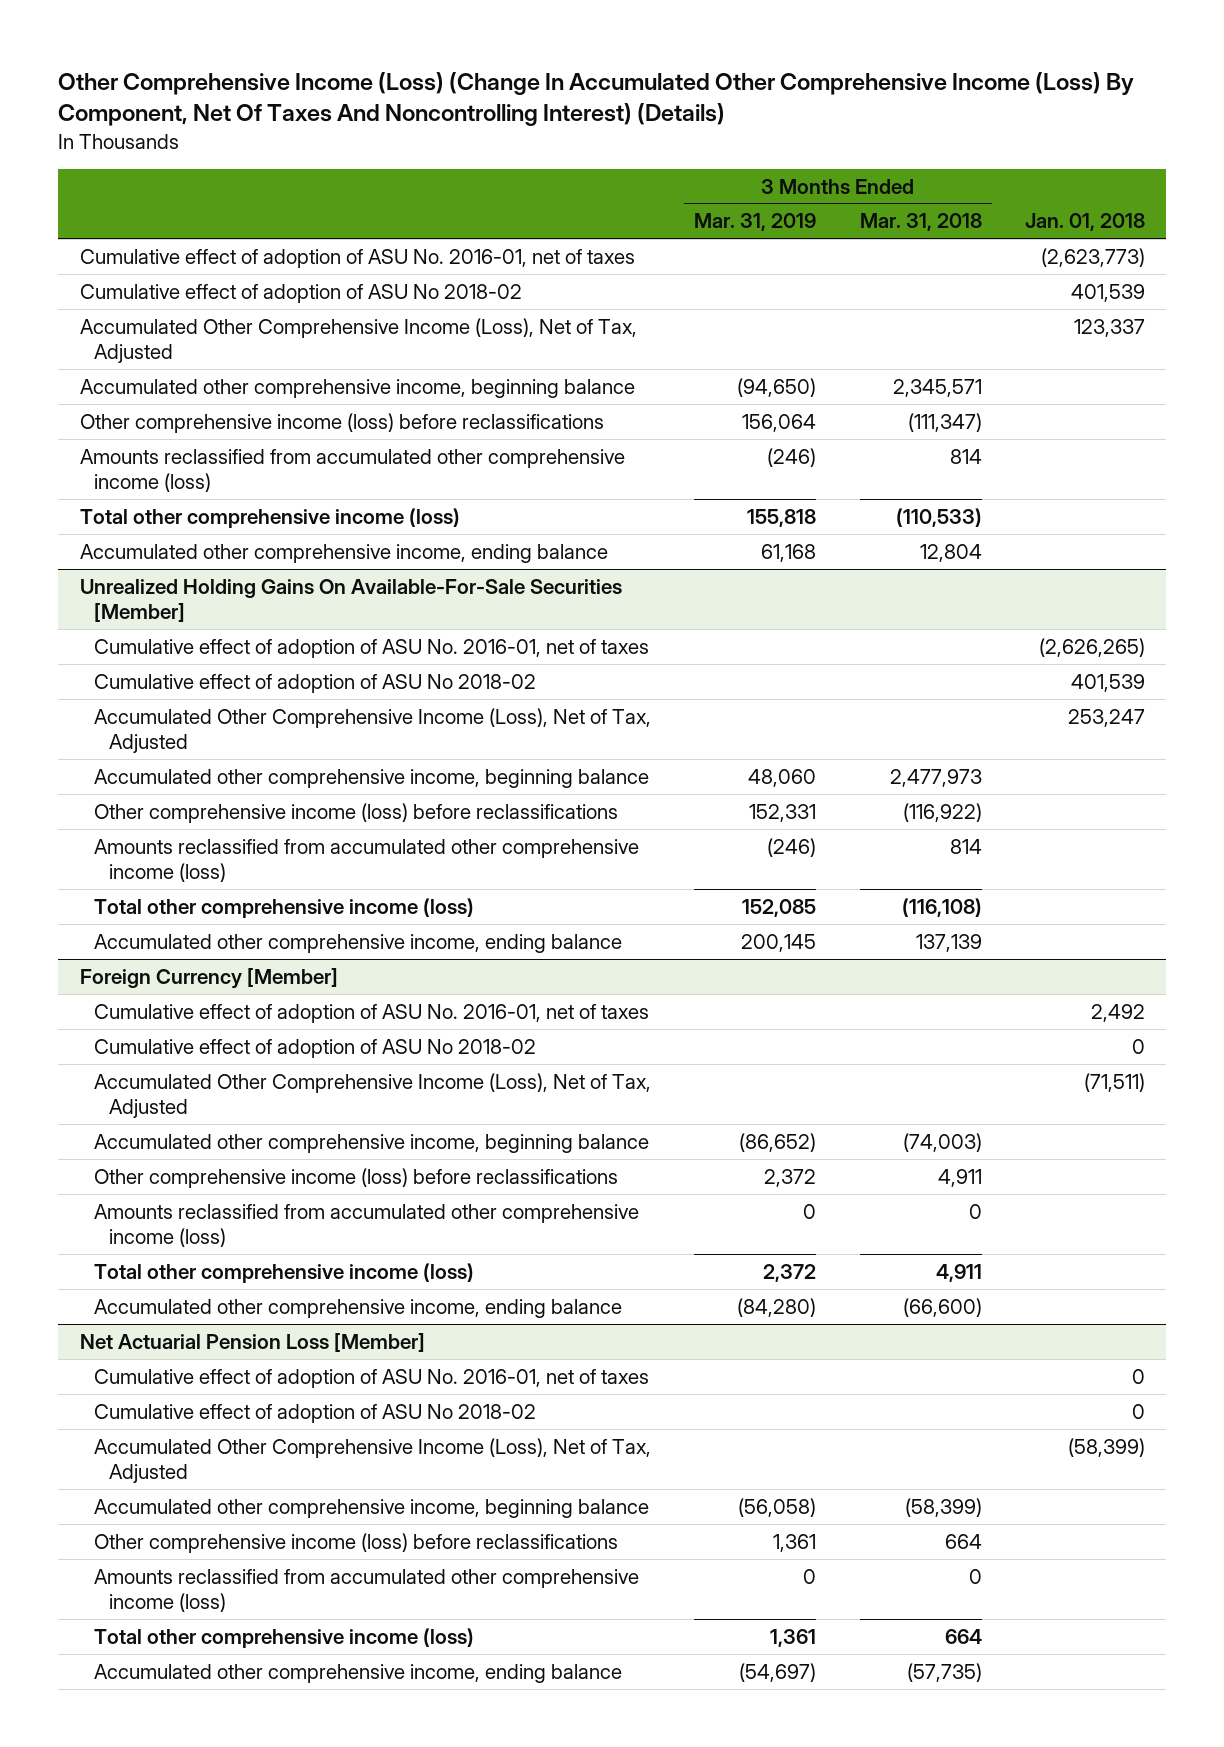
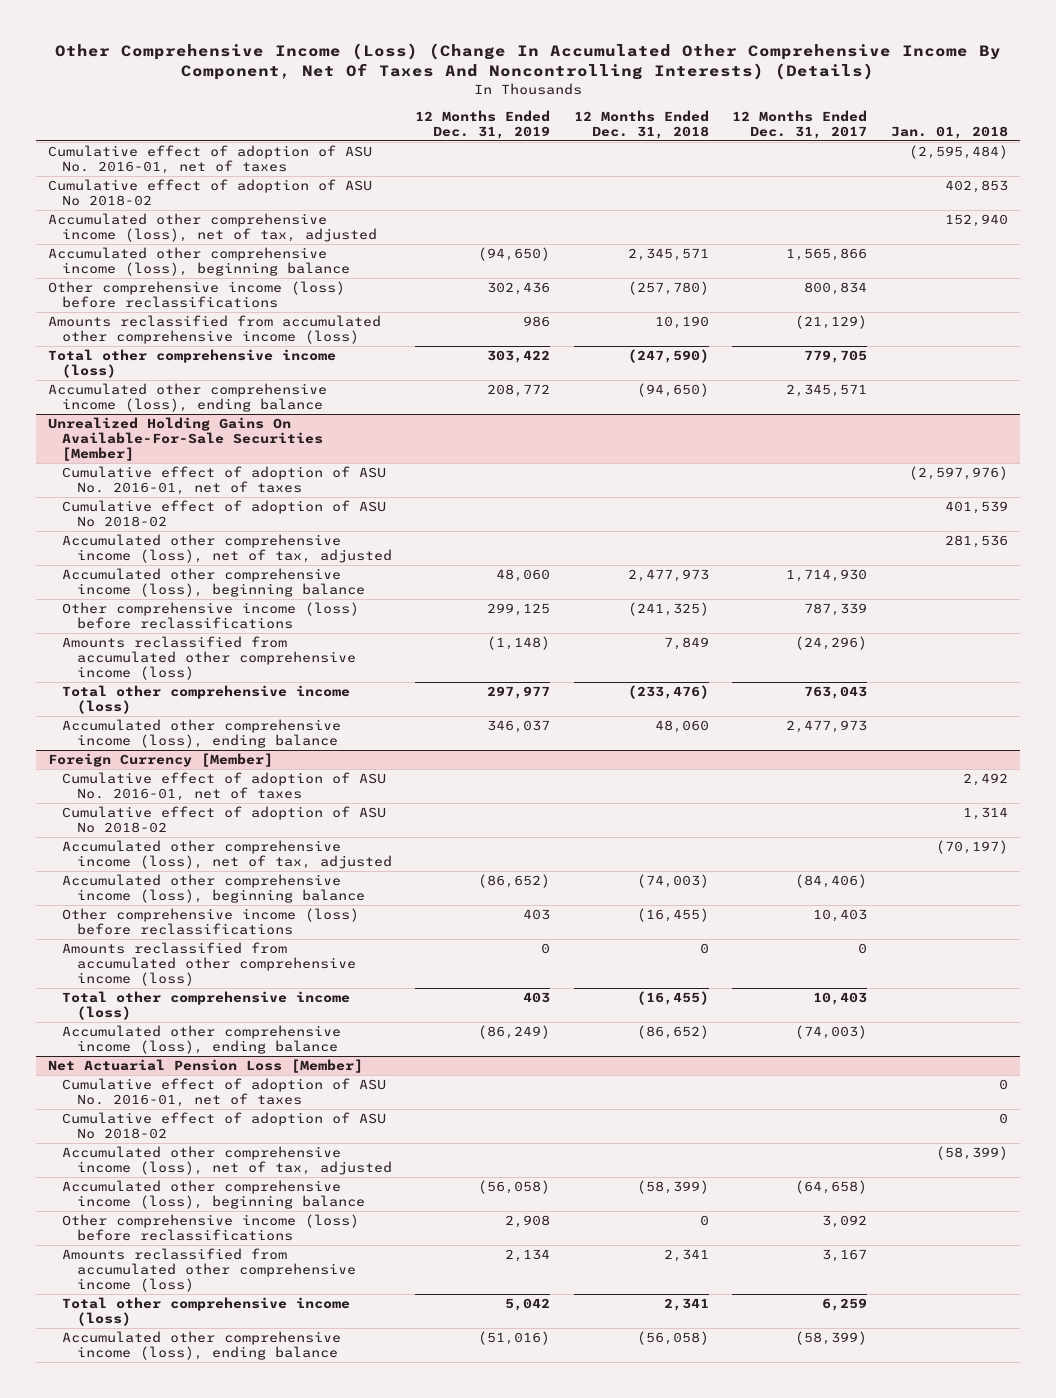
- Other Comprehensive Income (Loss) (Change In Accumulated Other Comprehensive Income (Loss) By Component, Net Of Taxes And Noncontrolling Interest) (Details)
+ Other Comprehensive Income (Loss) (Change In Accumulated Other Comprehensive Income By Component, Net Of Taxes And Noncontrolling Interests) (Details)
- | 3 Months Ended Mar. 31, 2019 | 3 Months Ended Mar. 31, 2018 | Jan. 01, 2018
+ | 12 Months Ended Dec. 31, 2019 | 12 Months Ended Dec. 31, 2018 | 12 Months Ended Dec. 31, 2017 | Jan. 01, 2018
- Cumulative effect of adoption of ASU No. 2016-01, net of taxes | | | (2,623,773)
- Cumulative effect of adoption of ASU No 2018-02 | | | 401,539
- Accumulated Other Comprehensive Income (Loss), Net of Tax, Adjusted | | | 123,337
- Accumulated other comprehensive income, beginning balance | (94,650) | 2,345,571 |
+ Cumulative effect of adoption of ASU No. 2016-01, net of taxes | | | | (2,595,484)
+ Cumulative effect of adoption of ASU No 2018-02 | | | | 402,853
+ Accumulated other comprehensive income (loss), net of tax, adjusted | | | | 152,940
+ Accumulated other comprehensive income (loss), beginning balance | (94,650) | 2,345,571 | 1,565,866 |
- Accumulated other comprehensive income, ending balance | 61,168 | 12,804 |
+ Accumulated other comprehensive income (loss), ending balance | 208,772 | (94,650) | 2,345,571 |
@ Unrealized Holding Gains On Available-For-Sale Securities [Member]
- Cumulative effect of adoption of ASU No. 2016-01, net of taxes | | | (2,626,265)
+ Cumulative effect of adoption of ASU No. 2016-01, net of taxes | | | | (2,597,976)
- Accumulated Other Comprehensive Income (Loss), Net of Tax, Adjusted | | | 253,247
- Accumulated other comprehensive income, beginning balance | 48,060 | 2,477,973 |
+ Accumulated other comprehensive income (loss), net of tax, adjusted | | | | 281,536
+ Accumulated other comprehensive income (loss), beginning balance | 48,060 | 2,477,973 | 1,714,930 |
- Accumulated other comprehensive income, ending balance | 200,145 | 137,139 |
+ Accumulated other comprehensive income (loss), ending balance | 346,037 | 48,060 | 2,477,973 |
@ Foreign Currency [Member]
- Cumulative effect of adoption of ASU No 2018-02 | | | 0
- Accumulated Other Comprehensive Income (Loss), Net of Tax, Adjusted | | | (71,511)
- Accumulated other comprehensive income, beginning balance | (86,652) | (74,003) |
+ Cumulative effect of adoption of ASU No 2018-02 | | | | 1,314
+ Accumulated other comprehensive income (loss), net of tax, adjusted | | | | (70,197)
+ Accumulated other comprehensive income (loss), beginning balance | (86,652) | (74,003) | (84,406) |
- Accumulated other comprehensive income, ending balance | (84,280) | (66,600) |
+ Accumulated other comprehensive income (loss), ending balance | (86,249) | (86,652) | (74,003) |
@ Net Actuarial Pension Loss [Member]
- Accumulated Other Comprehensive Income (Loss), Net of Tax, Adjusted | | | (58,399)
- Accumulated other comprehensive income, beginning balance | (56,058) | (58,399) |
+ Accumulated other comprehensive income (loss), net of tax, adjusted | | | | (58,399)
+ Accumulated other comprehensive income (loss), beginning balance | (56,058) | (58,399) | (64,658) |
- Accumulated other comprehensive income, ending balance | (54,697) | (57,735) |
+ Accumulated other comprehensive income (loss), ending balance | (51,016) | (56,058) | (58,399) |

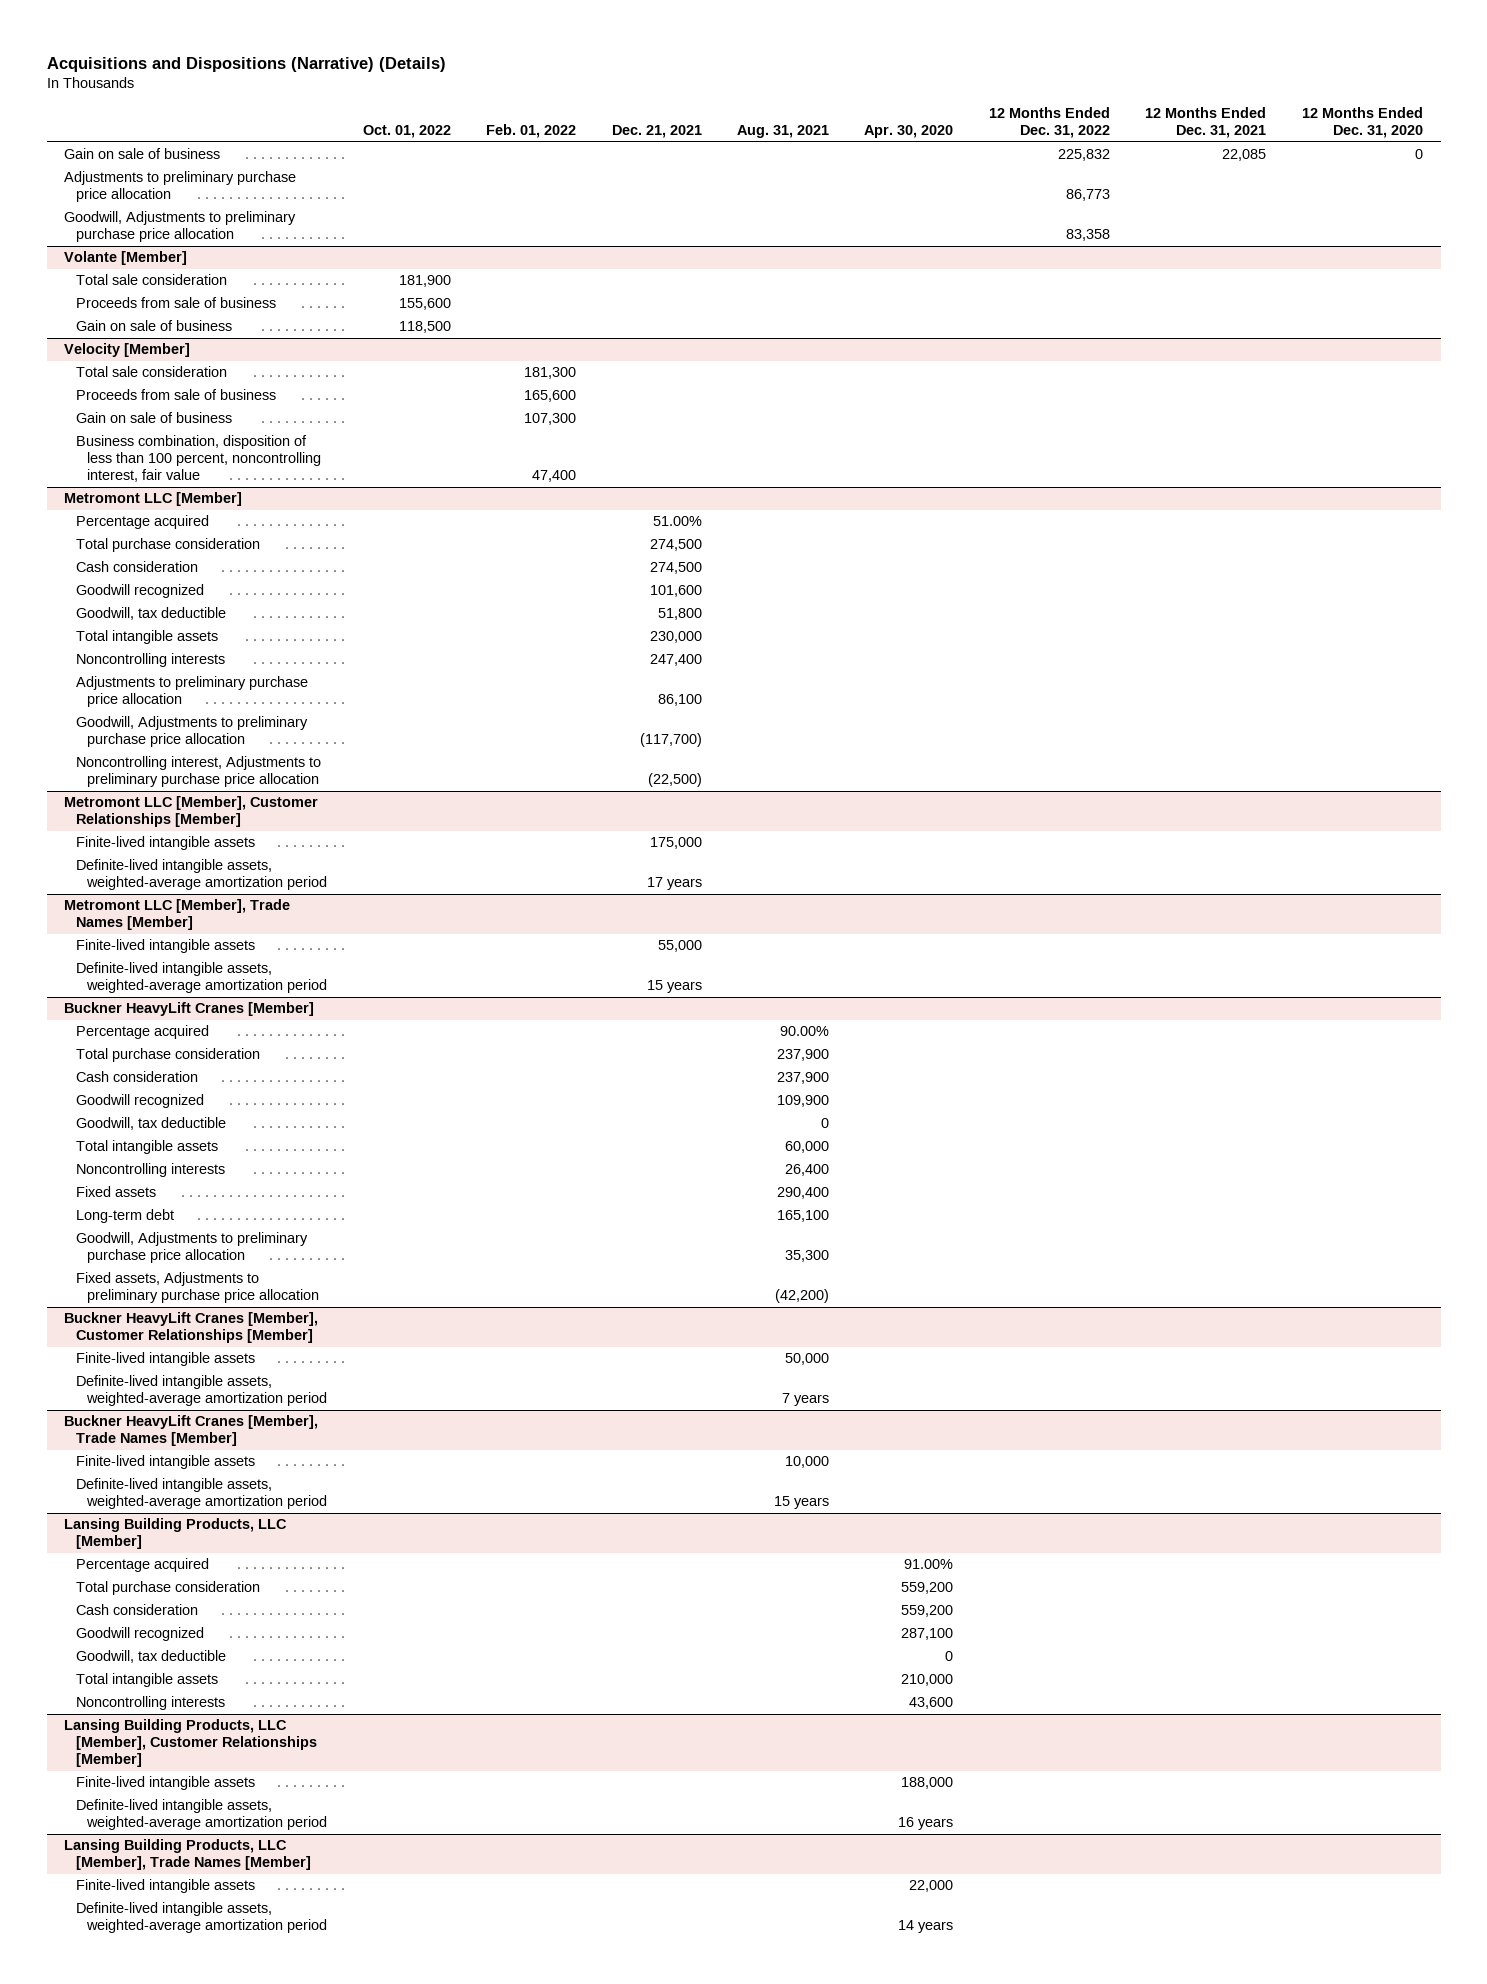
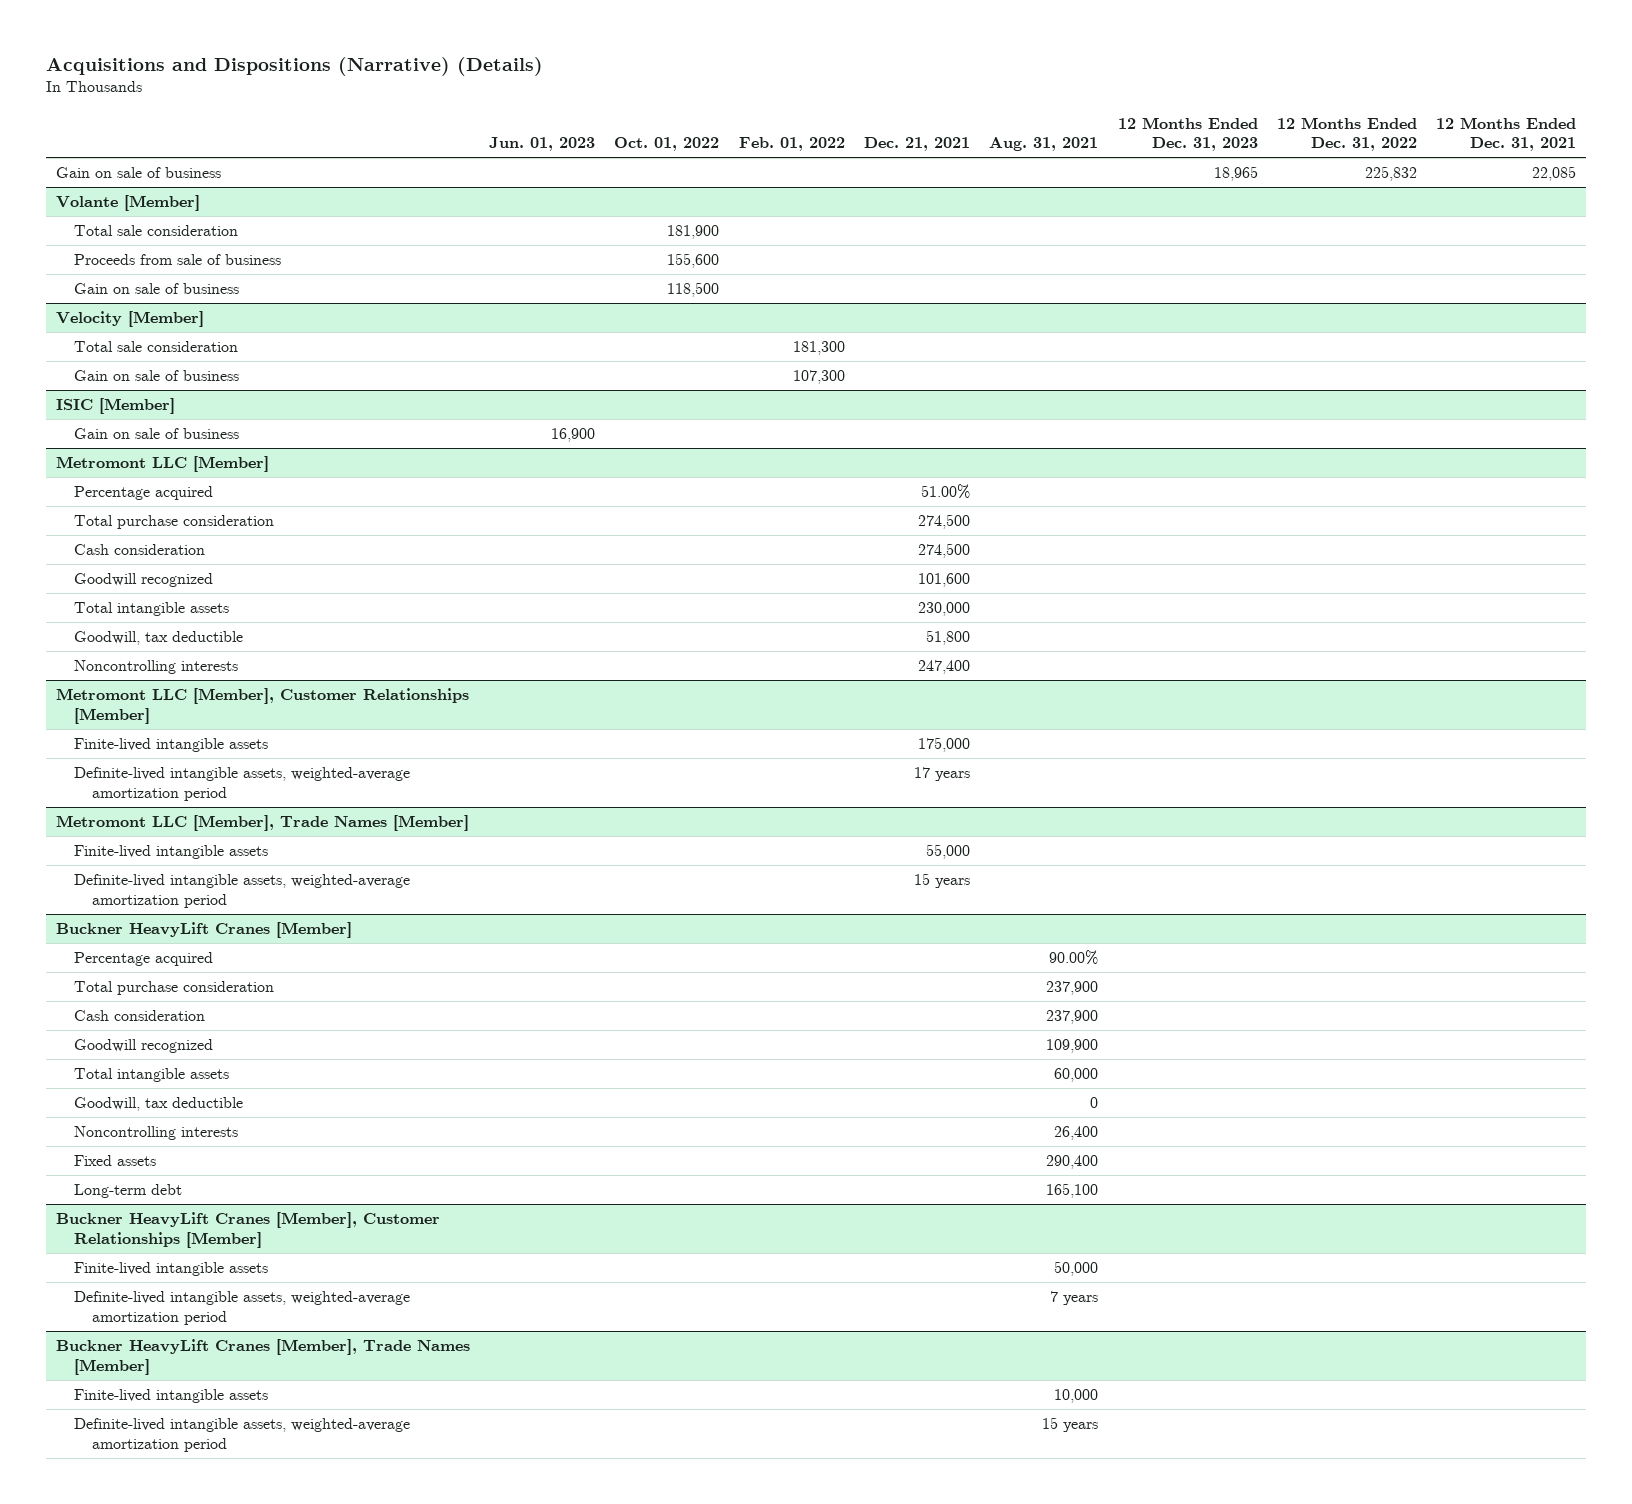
- | Oct. 01, 2022 | Feb. 01, 2022 | Dec. 21, 2021 | Aug. 31, 2021 | Apr. 30, 2020 | 12 Months Ended Dec. 31, 2022 | 12 Months Ended Dec. 31, 2021 | 12 Months Ended Dec. 31, 2020
+ | Jun. 01, 2023 | Oct. 01, 2022 | Feb. 01, 2022 | Dec. 21, 2021 | Aug. 31, 2021 | 12 Months Ended Dec. 31, 2023 | 12 Months Ended Dec. 31, 2022 | 12 Months Ended Dec. 31, 2021
- Adjustments to preliminary purchase price allocation | | | | | | 86,773 | |
- Goodwill, Adjustments to preliminary purchase price allocation | | | | | | 83,358 | |
@ Velocity [Member]
- Proceeds from sale of business | | 165,600 | | | | | |
- Business combination, disposition of less than 100 percent, noncontrolling interest, fair value | | 47,400 | | | | | |
+ ISIC [Member]
+ Gain on sale of business | 16,900 | | | | | | |
@ Metromont LLC [Member]
moved down: Goodwill, tax deductible | | | | 51,800 | | | |
- Adjustments to preliminary purchase price allocation | | | 86,100 | | | | |
- Goodwill, Adjustments to preliminary purchase price allocation | | | (117,700) | | | | |
- Noncontrolling interest, Adjustments to preliminary purchase price allocation | | | (22,500) | | | | |
@ Buckner HeavyLift Cranes [Member]
moved down: Goodwill, tax deductible | | | | | 0 | | |
- Goodwill, Adjustments to preliminary purchase price allocation | | | | 35,300 | | | |
- Fixed assets, Adjustments to preliminary purchase price allocation | | | | (42,200) | | | |
- Lansing Building Products, LLC [Member]
- Percentage acquired | | | | | 91.00% | | |
- Total purchase consideration | | | | | 559,200 | | |
- Cash consideration | | | | | 559,200 | | |
- Goodwill recognized | | | | | 287,100 | | |
- Goodwill, tax deductible | | | | | 0 | | |
- Total intangible assets | | | | | 210,000 | | |
- Noncontrolling interests | | | | | 43,600 | | |
- Lansing Building Products, LLC [Member], Customer Relationships [Member]
- Finite-lived intangible assets | | | | | 188,000 | | |
- Definite-lived intangible assets, weighted-average amortization period | | | | | 16 years | | |
- Lansing Building Products, LLC [Member], Trade Names [Member]
- Finite-lived intangible assets | | | | | 22,000 | | |
- Definite-lived intangible assets, weighted-average amortization period | | | | | 14 years | | |

